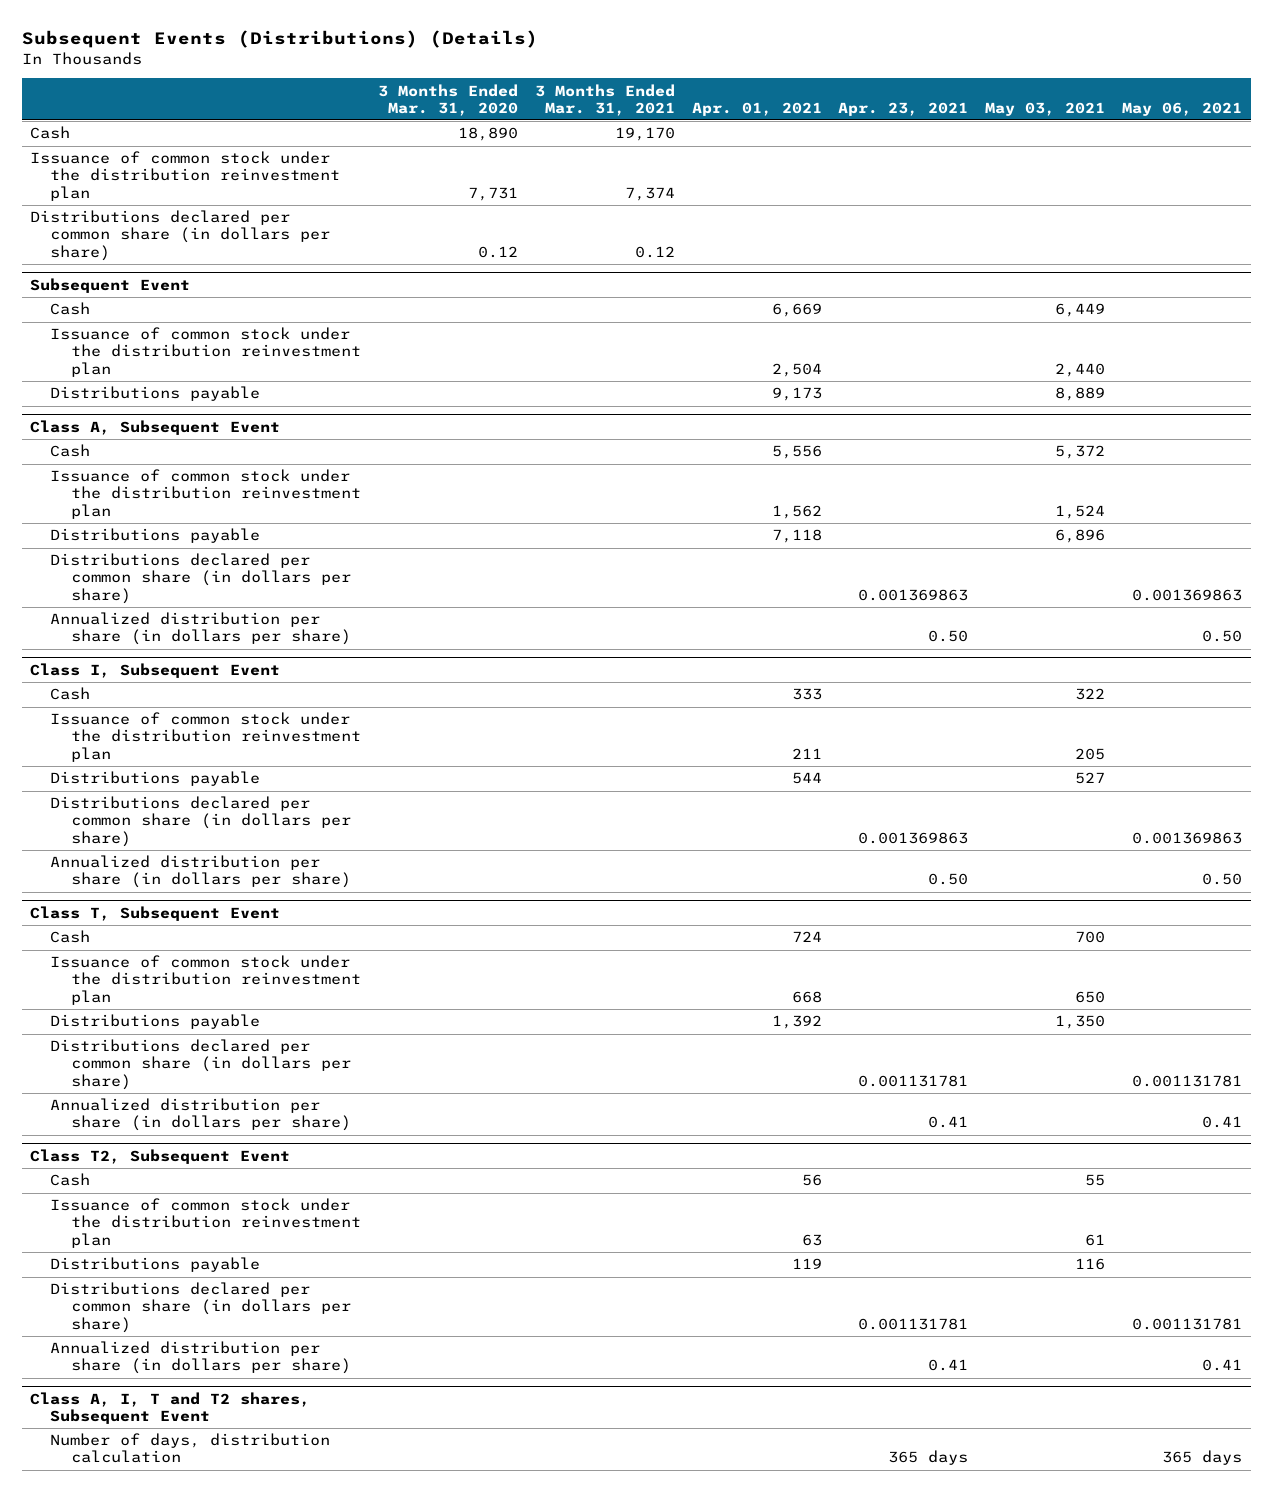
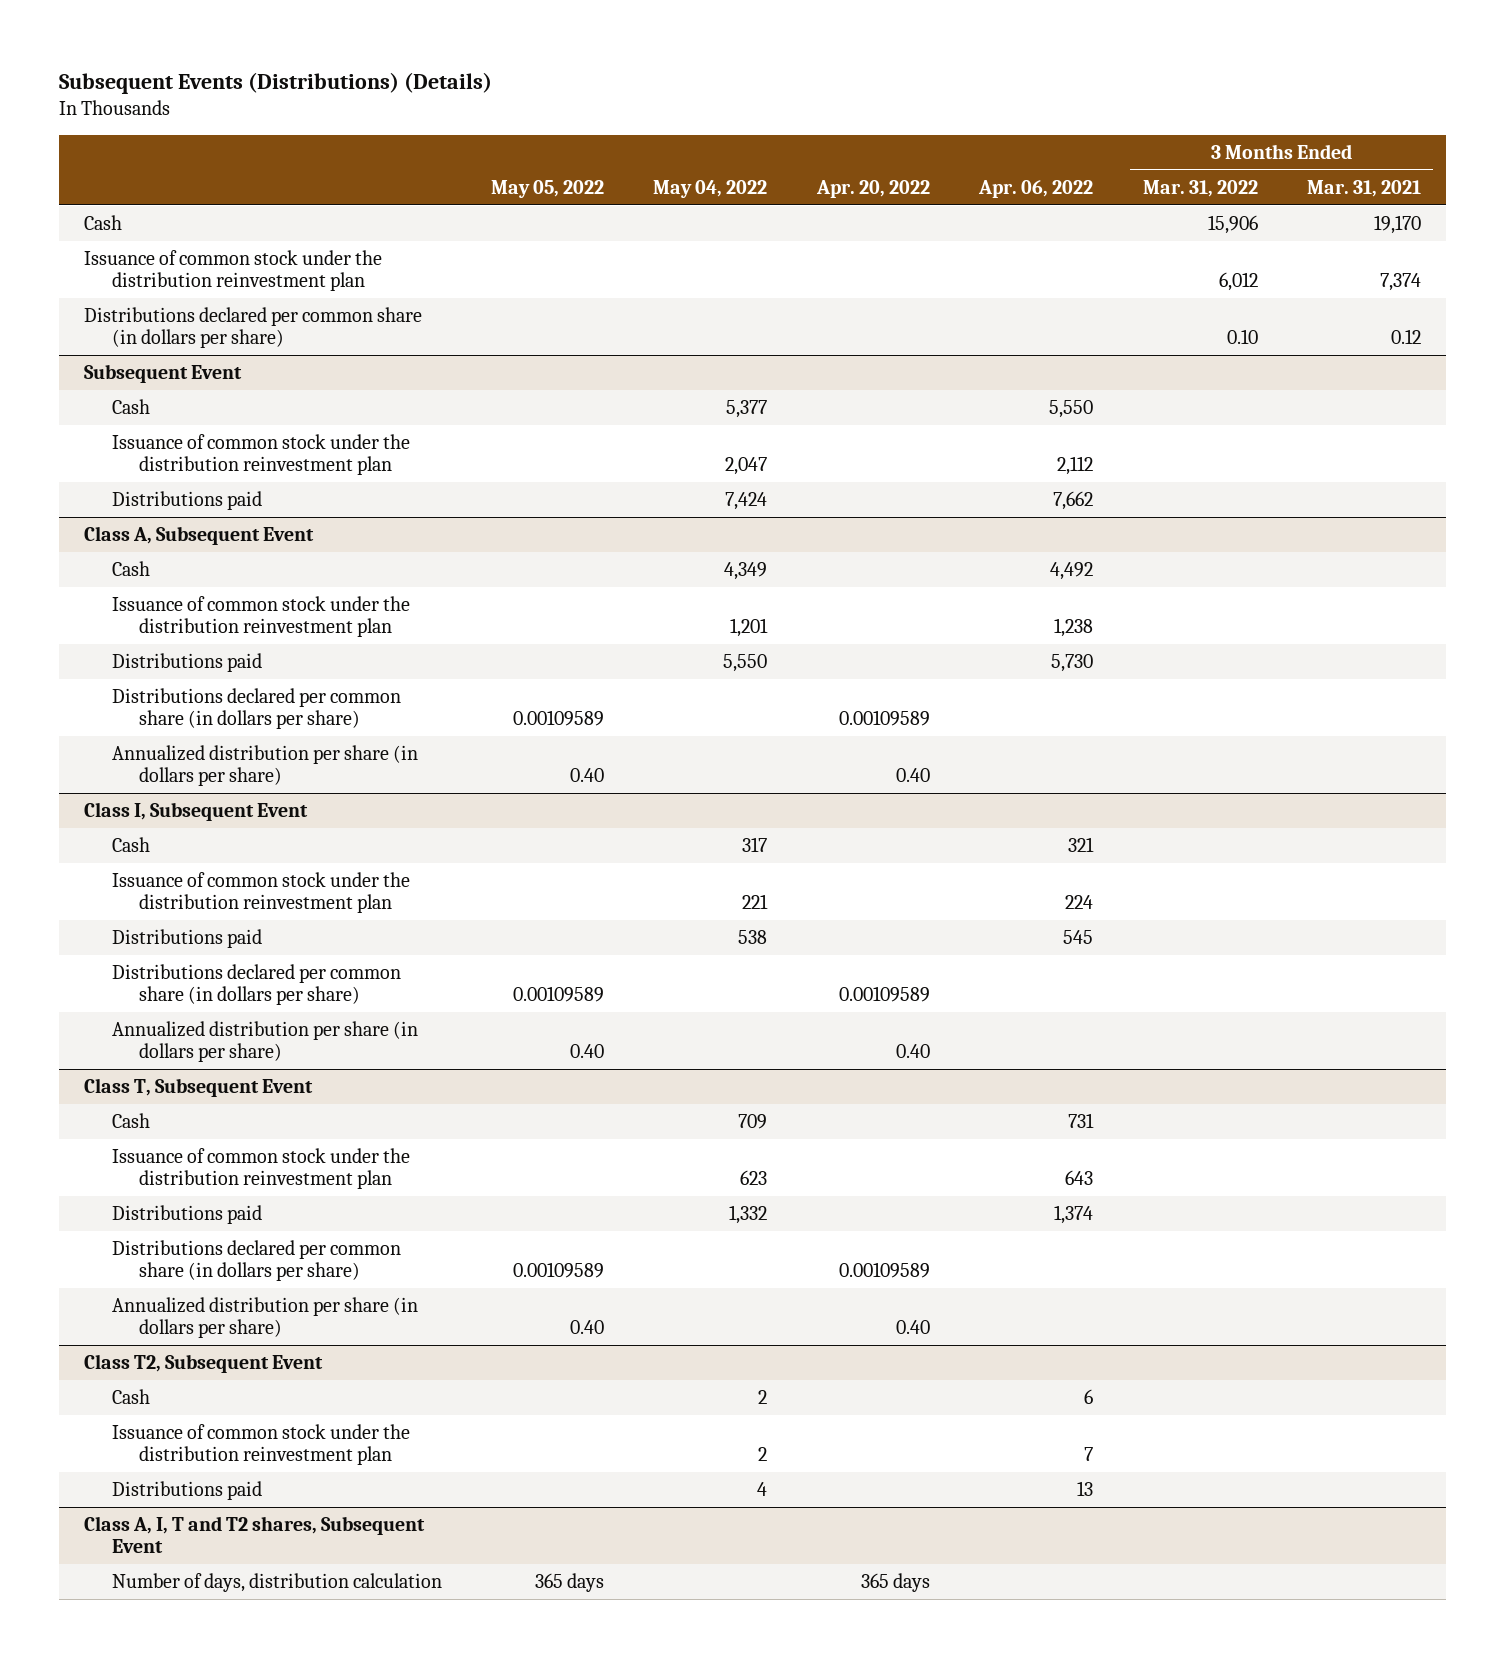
- | 3 Months Ended Mar. 31, 2020 | 3 Months Ended Mar. 31, 2021 | Apr. 01, 2021 | Apr. 23, 2021 | May 03, 2021 | May 06, 2021
+ | May 05, 2022 | May 04, 2022 | Apr. 20, 2022 | Apr. 06, 2022 | 3 Months Ended Mar. 31, 2022 | 3 Months Ended Mar. 31, 2021
@ Subsequent Event
- Distributions payable | | | 9,173 | | 8,889 |
+ Distributions paid | | 7,424 | | 7,662 | |
@ Class A, Subsequent Event
- Distributions payable | | | 7,118 | | 6,896 |
+ Distributions paid | | 5,550 | | 5,730 | |
@ Class I, Subsequent Event
- Distributions payable | | | 544 | | 527 |
+ Distributions paid | | 538 | | 545 | |
@ Class T, Subsequent Event
- Distributions payable | | | 1,392 | | 1,350 |
+ Distributions paid | | 1,332 | | 1,374 | |
@ Class T2, Subsequent Event
- Distributions payable | | | 119 | | 116 |
- Distributions declared per common share (in dollars per share) | | | | 0.001131781 | | 0.001131781
- Annualized distribution per share (in dollars per share) | | | | 0.41 | | 0.41
+ Distributions paid | | 4 | | 13 | |

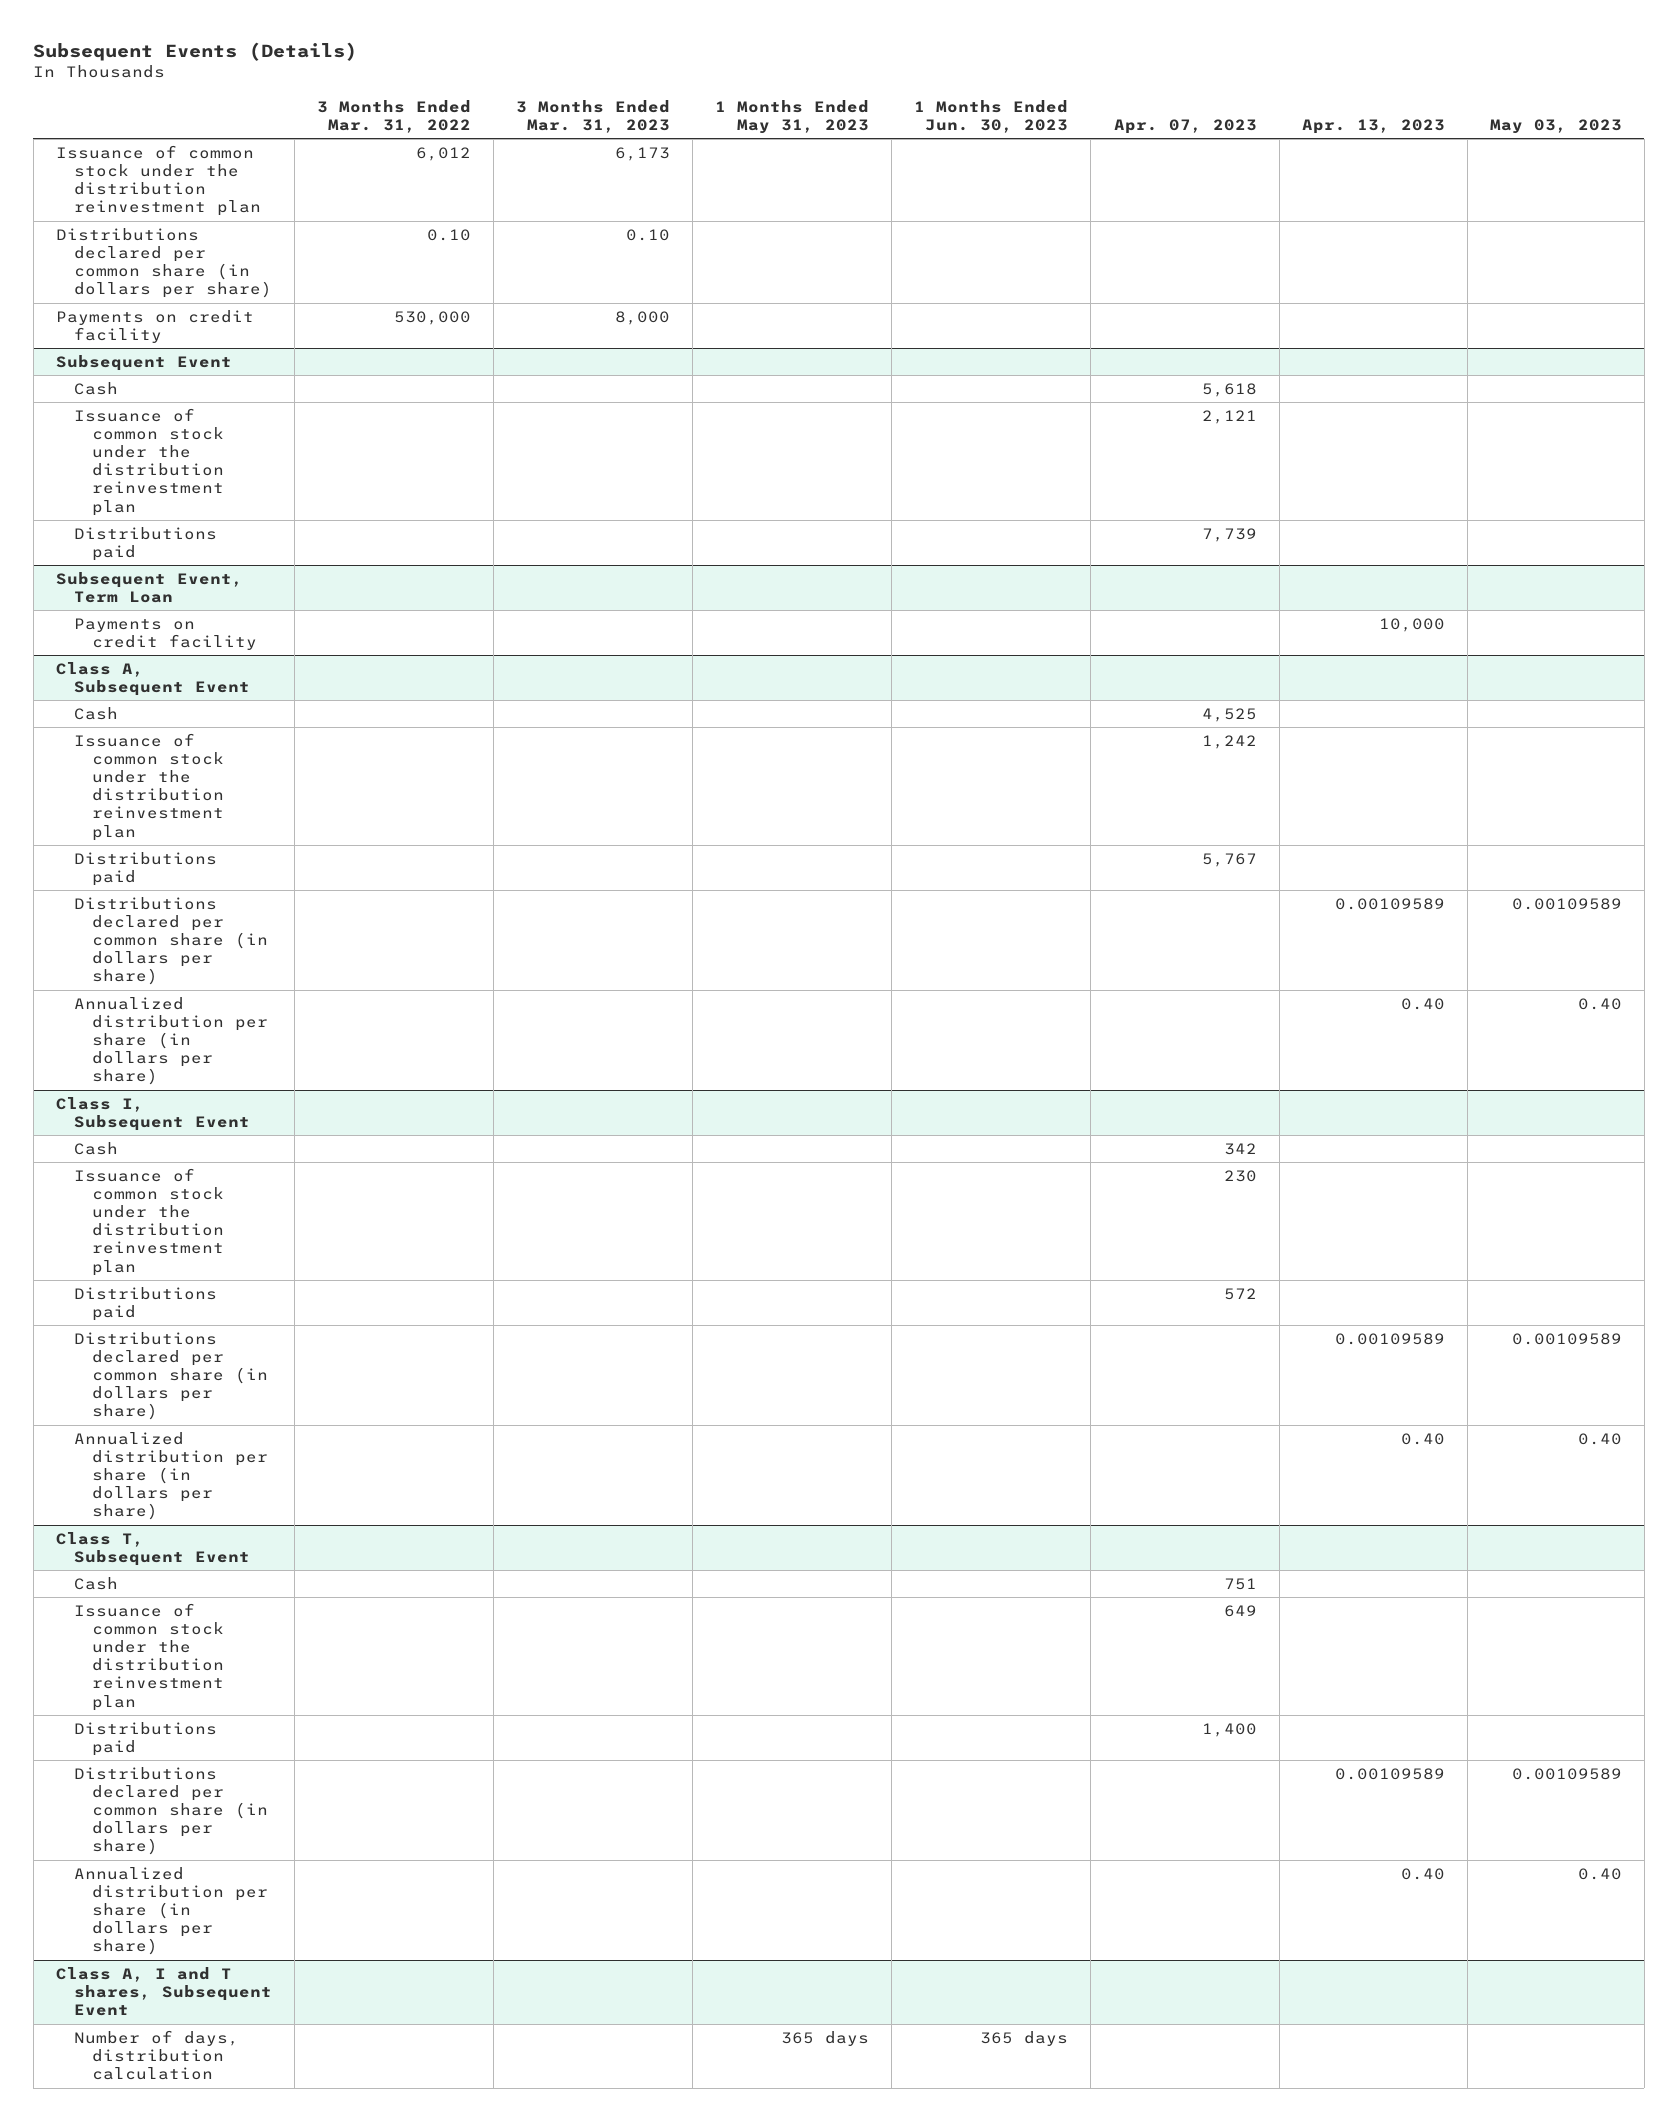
- Subsequent Events (Distributions) (Details)
+ Subsequent Events (Details)
- | May 05, 2022 | May 04, 2022 | Apr. 20, 2022 | Apr. 06, 2022 | 3 Months Ended Mar. 31, 2022 | 3 Months Ended Mar. 31, 2021
+ | 3 Months Ended Mar. 31, 2022 | 3 Months Ended Mar. 31, 2023 | 1 Months Ended May 31, 2023 | 1 Months Ended Jun. 30, 2023 | Apr. 07, 2023 | Apr. 13, 2023 | May 03, 2023
- Cash | | | | | 15,906 | 19,170
+ Payments on credit facility | 530,000 | 8,000 | | | | |
+ Subsequent Event, Term Loan
+ Payments on credit facility | | | | | | 10,000 |
- Class T2, Subsequent Event
- Cash | | 2 | | 6 | |
- Issuance of common stock under the distribution reinvestment plan | | 2 | | 7 | |
- Distributions paid | | 4 | | 13 | |
- Class A, I, T and T2 shares, Subsequent Event
+ Class A, I and T shares, Subsequent Event

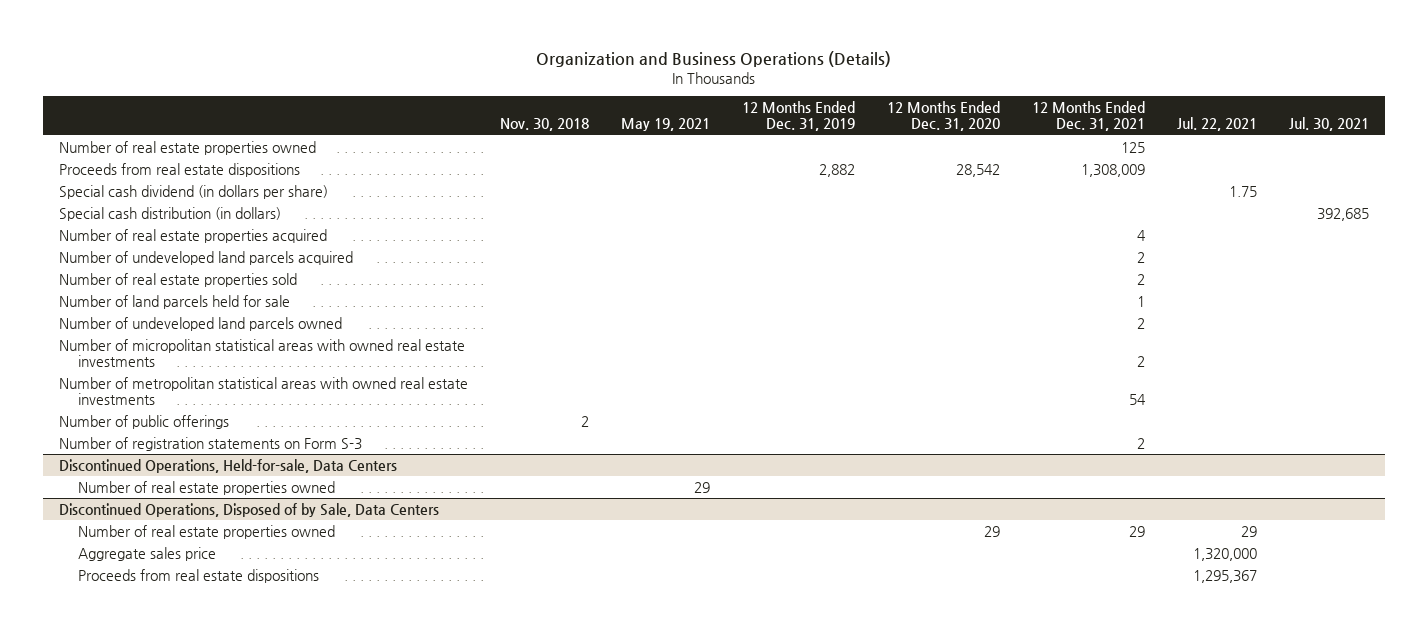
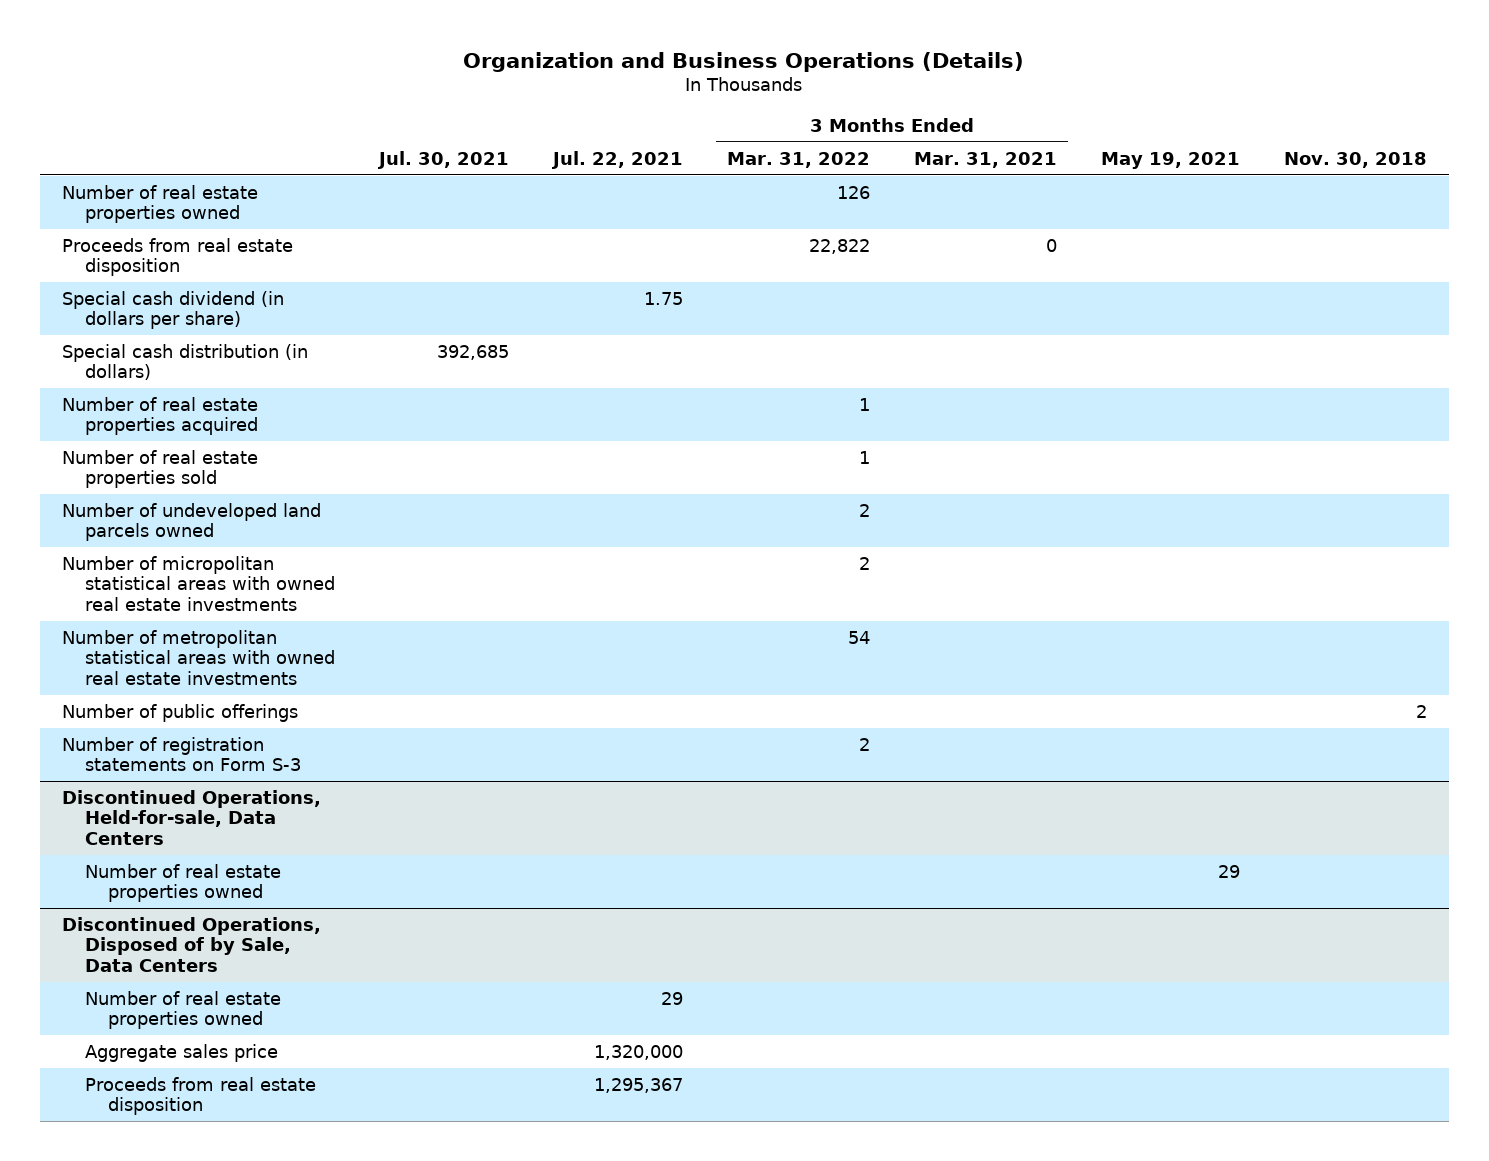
- | Nov. 30, 2018 | May 19, 2021 | 12 Months Ended Dec. 31, 2019 | 12 Months Ended Dec. 31, 2020 | 12 Months Ended Dec. 31, 2021 | Jul. 22, 2021 | Jul. 30, 2021
+ | Jul. 30, 2021 | Jul. 22, 2021 | 3 Months Ended Mar. 31, 2022 | 3 Months Ended Mar. 31, 2021 | May 19, 2021 | Nov. 30, 2018
- Proceeds from real estate dispositions | | | 2,882 | 28,542 | 1,308,009 | |
+ Proceeds from real estate disposition | | | 22,822 | 0 | |
- Number of undeveloped land parcels acquired | | | | | 2 | |
- Number of land parcels held for sale | | | | | 1 | |
@ Discontinued Operations, Disposed of by Sale, Data Centers
- Proceeds from real estate dispositions | | | | | | 1,295,367 |
+ Proceeds from real estate disposition | | 1,295,367 | | | |

